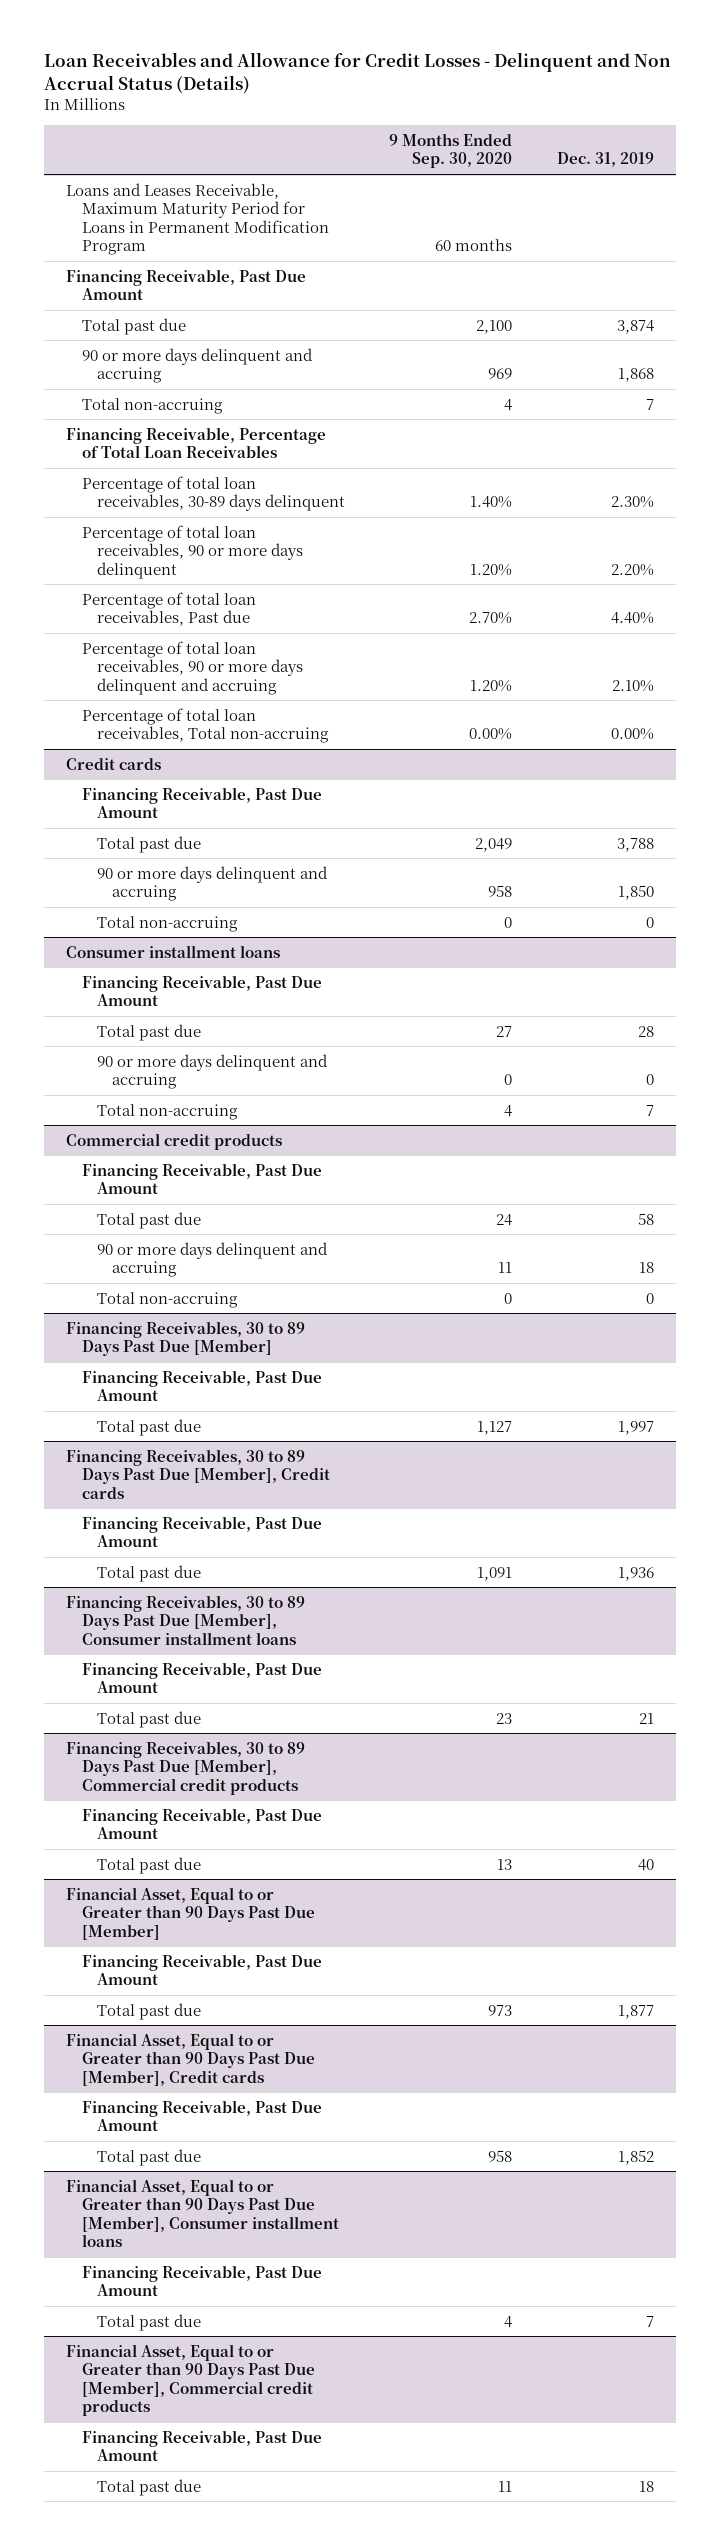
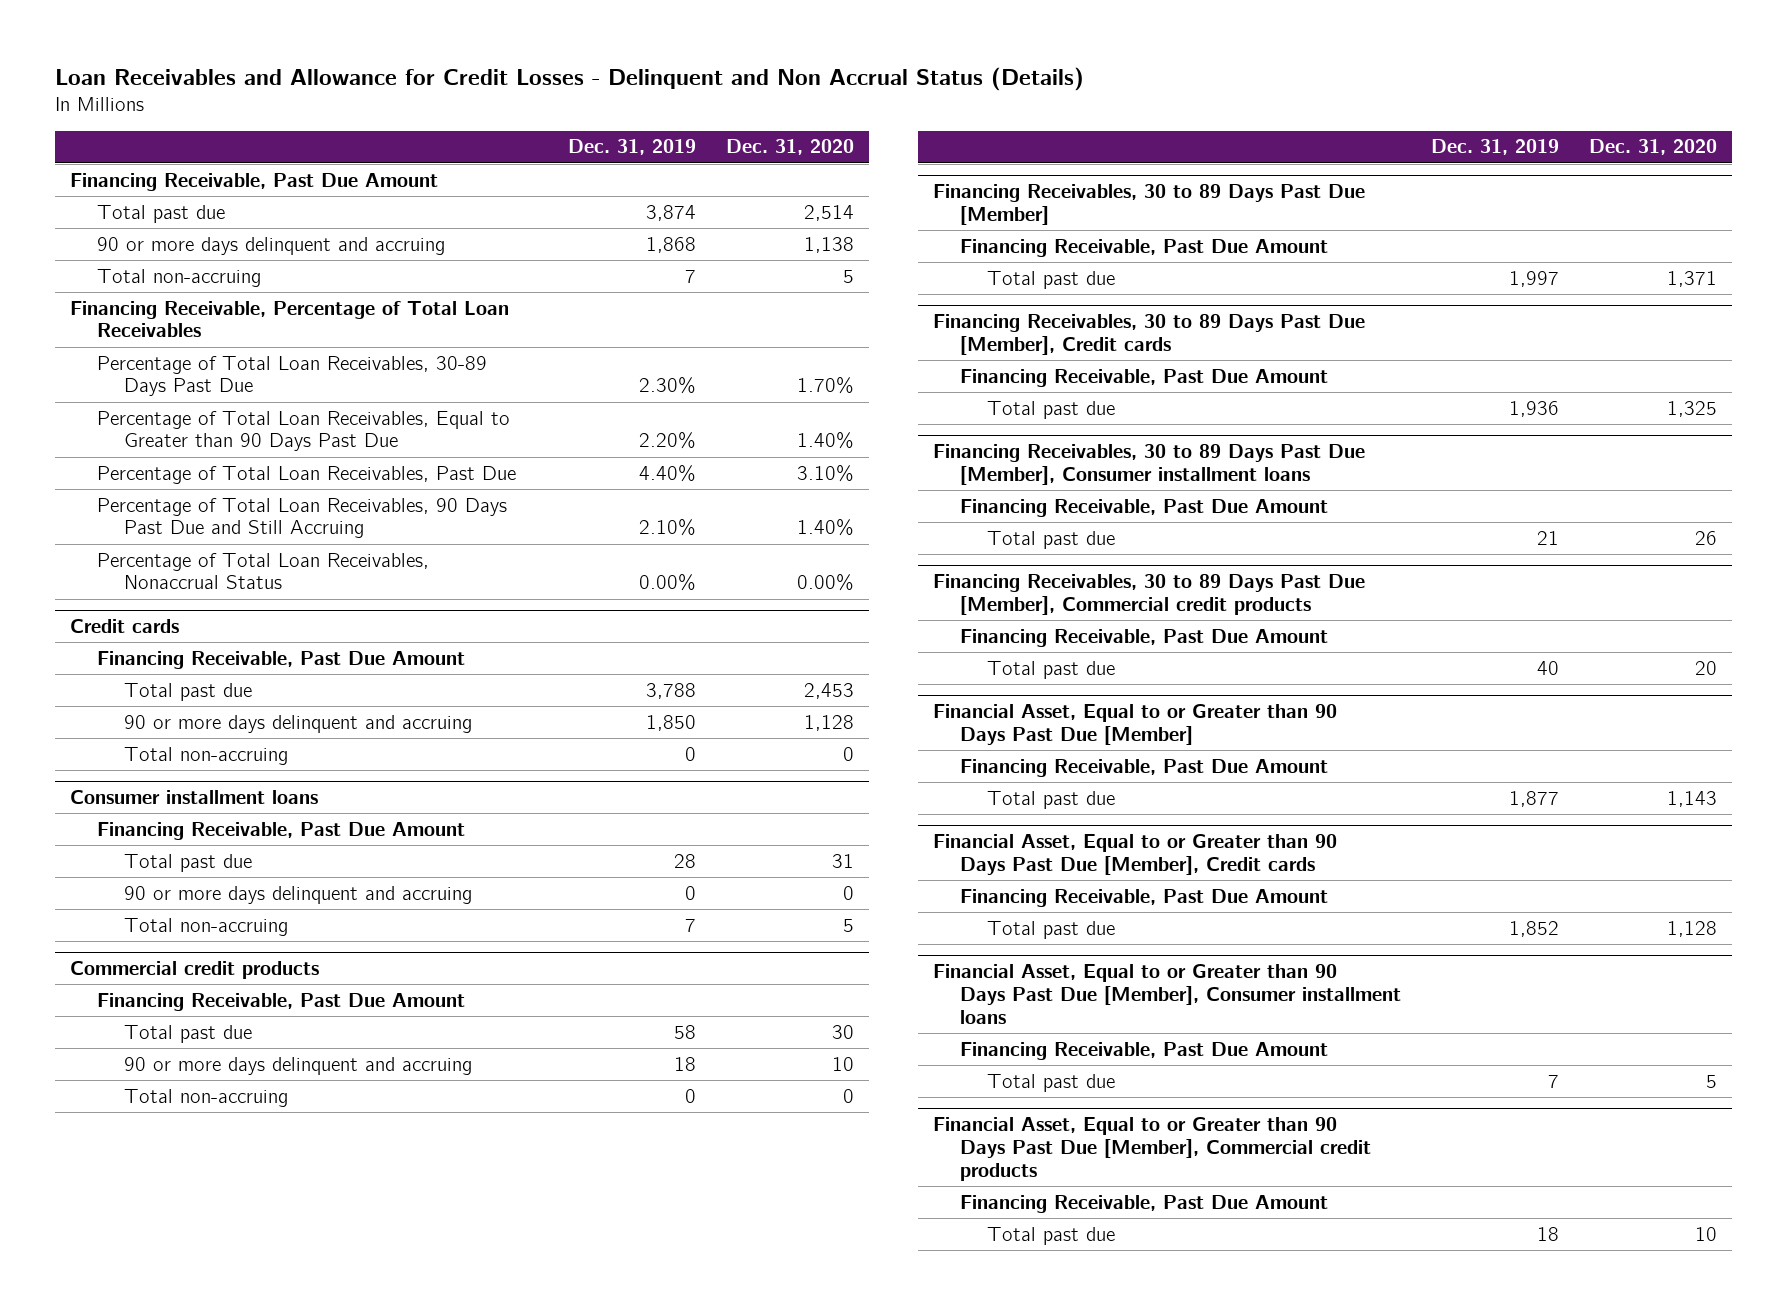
- | 9 Months Ended Sep. 30, 2020 | Dec. 31, 2019
+ | Dec. 31, 2019 | Dec. 31, 2020
- Loans and Leases Receivable, Maximum Maturity Period for Loans in Permanent Modification Program | 60 months |
- Percentage of total loan receivables, 30-89 days delinquent | 1.40% | 2.30%
- Percentage of total loan receivables, 90 or more days delinquent | 1.20% | 2.20%
- Percentage of total loan receivables, Past due | 2.70% | 4.40%
- Percentage of total loan receivables, 90 or more days delinquent and accruing | 1.20% | 2.10%
- Percentage of total loan receivables, Total non-accruing | 0.00% | 0.00%
+ Percentage of Total Loan Receivables, 30-89 Days Past Due | 2.30% | 1.70%
+ Percentage of Total Loan Receivables, Equal to Greater than 90 Days Past Due | 2.20% | 1.40%
+ Percentage of Total Loan Receivables, Past Due | 4.40% | 3.10%
+ Percentage of Total Loan Receivables, 90 Days Past Due and Still Accruing | 2.10% | 1.40%
+ Percentage of Total Loan Receivables, Nonaccrual Status | 0.00% | 0.00%

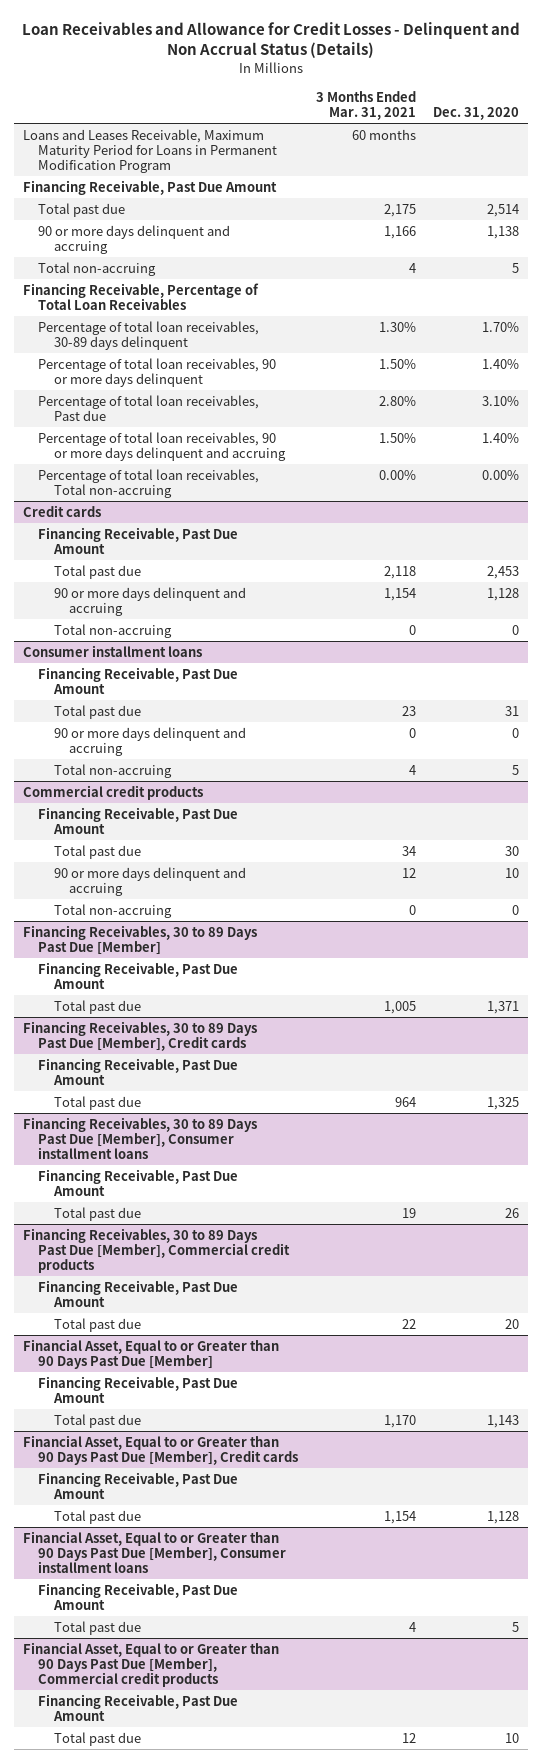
- | Dec. 31, 2019 | Dec. 31, 2020
+ | 3 Months Ended Mar. 31, 2021 | Dec. 31, 2020
+ Loans and Leases Receivable, Maximum Maturity Period for Loans in Permanent Modification Program | 60 months |
- Percentage of Total Loan Receivables, 30-89 Days Past Due | 2.30% | 1.70%
- Percentage of Total Loan Receivables, Equal to Greater than 90 Days Past Due | 2.20% | 1.40%
- Percentage of Total Loan Receivables, Past Due | 4.40% | 3.10%
- Percentage of Total Loan Receivables, 90 Days Past Due and Still Accruing | 2.10% | 1.40%
- Percentage of Total Loan Receivables, Nonaccrual Status | 0.00% | 0.00%
+ Percentage of total loan receivables, 30-89 days delinquent | 1.30% | 1.70%
+ Percentage of total loan receivables, 90 or more days delinquent | 1.50% | 1.40%
+ Percentage of total loan receivables, Past due | 2.80% | 3.10%
+ Percentage of total loan receivables, 90 or more days delinquent and accruing | 1.50% | 1.40%
+ Percentage of total loan receivables, Total non-accruing | 0.00% | 0.00%

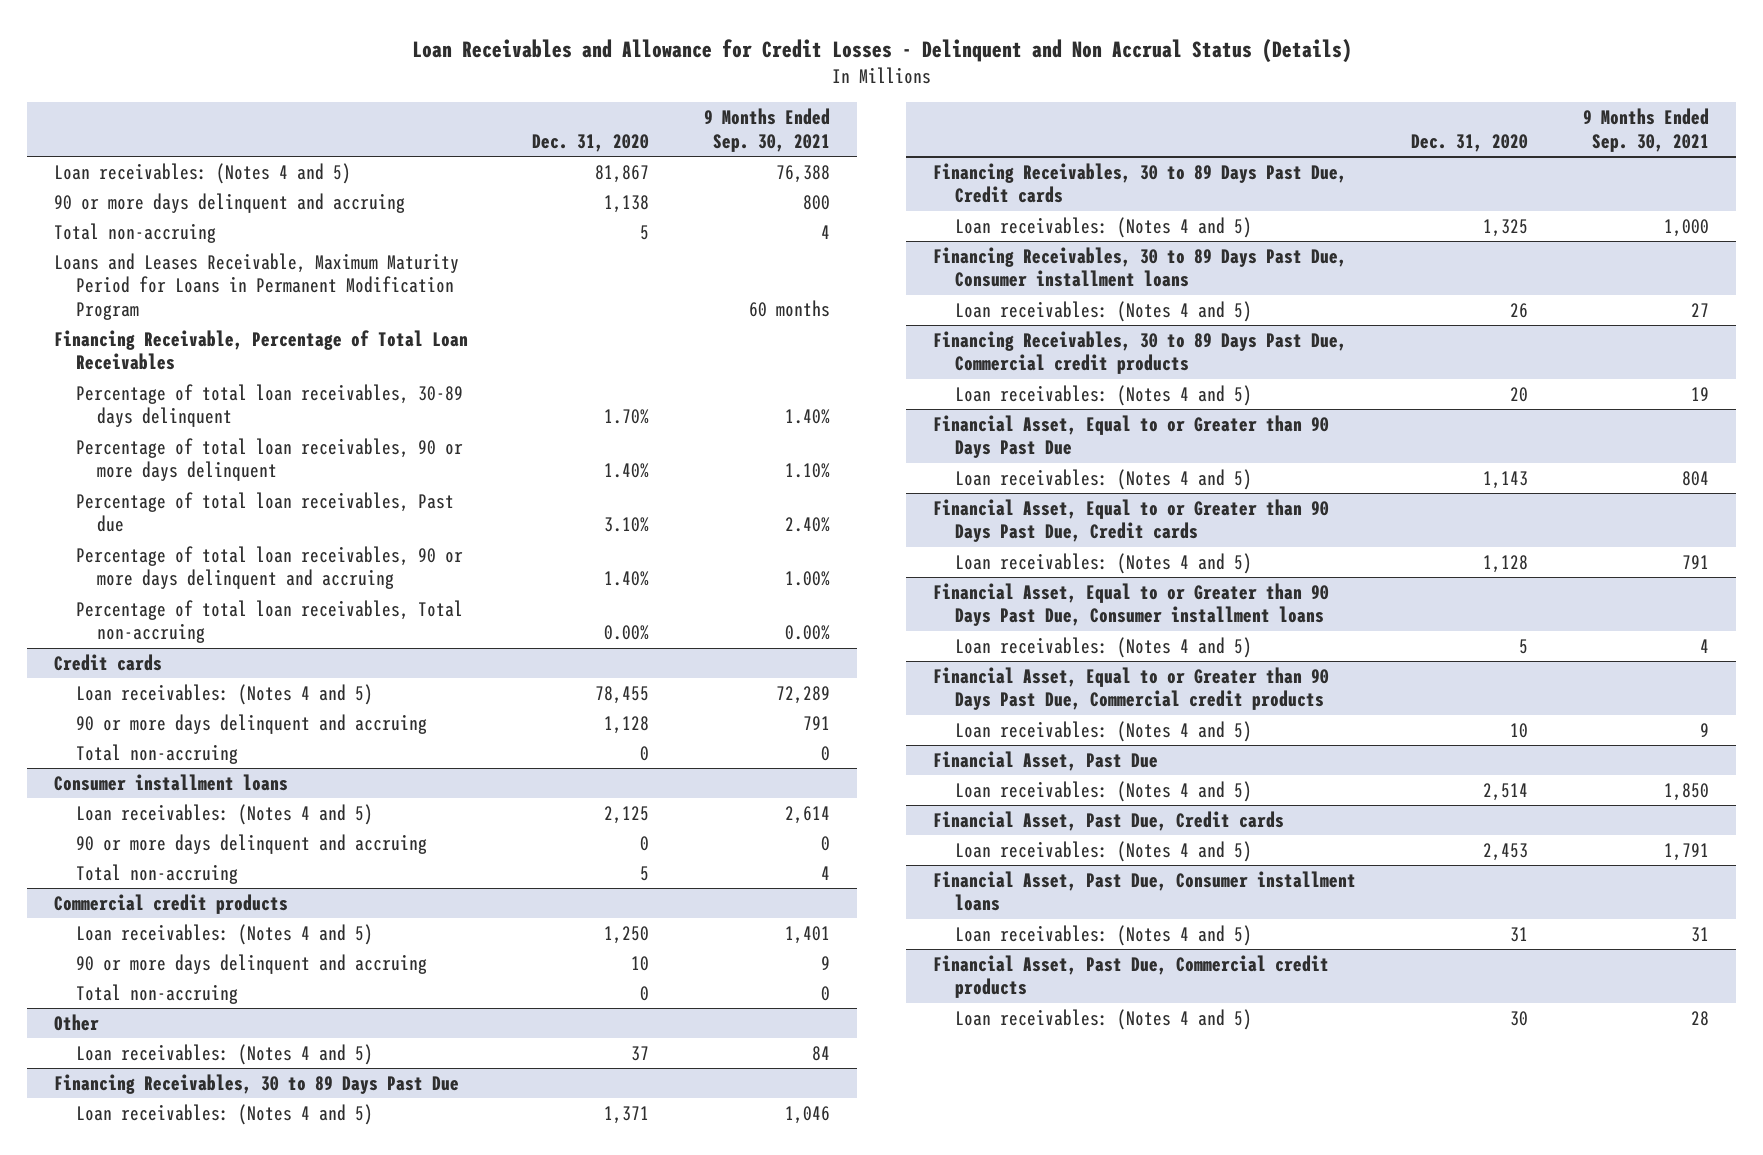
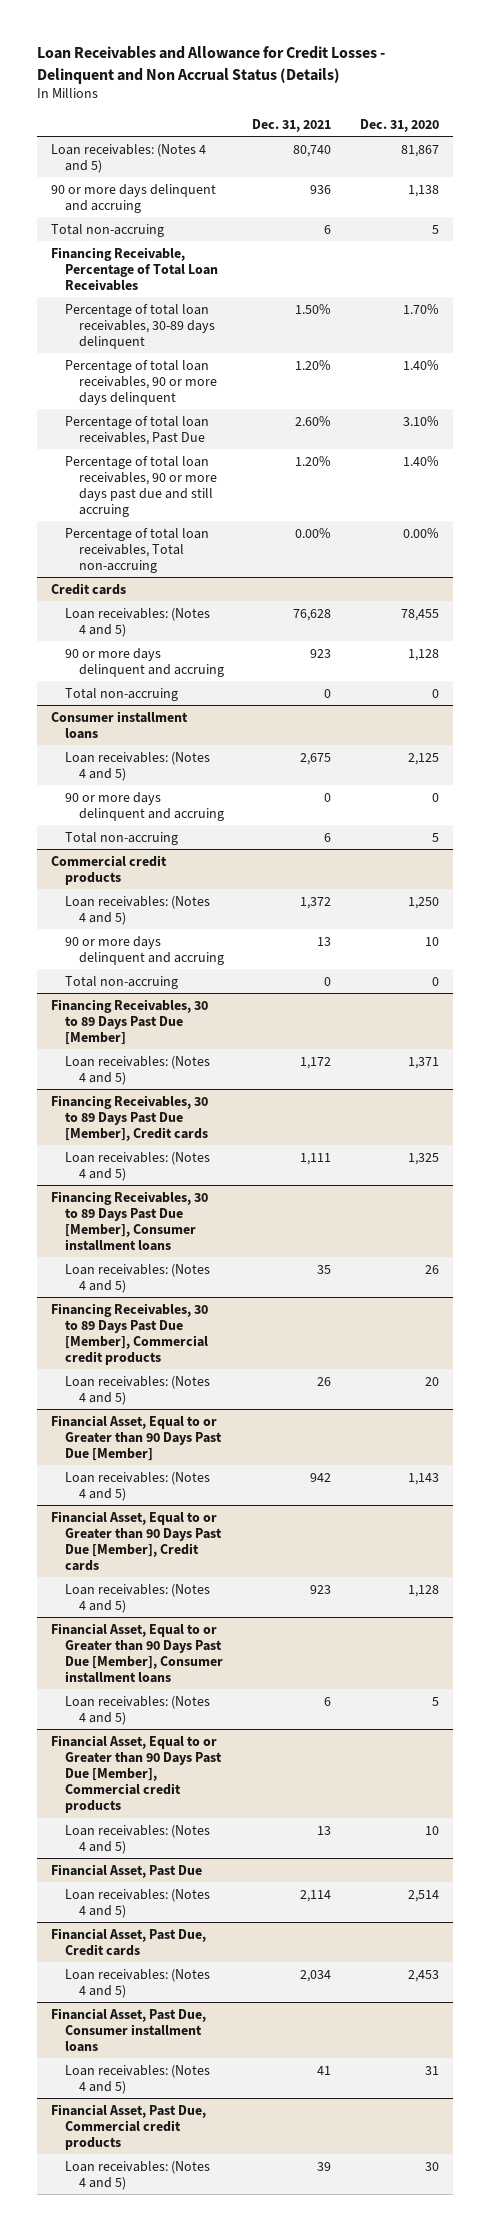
- | Dec. 31, 2020 | 9 Months Ended Sep. 30, 2021
+ | Dec. 31, 2021 | Dec. 31, 2020
- Loans and Leases Receivable, Maximum Maturity Period for Loans in Permanent Modification Program | | 60 months
- Percentage of total loan receivables, Past due | 3.10% | 2.40%
- Percentage of total loan receivables, 90 or more days delinquent and accruing | 1.40% | 1.00%
+ Percentage of total loan receivables, Past Due | 2.60% | 3.10%
+ Percentage of total loan receivables, 90 or more days past due and still accruing | 1.20% | 1.40%
- Other
- Loan receivables: (Notes 4 and 5) | 37 | 84
- Financing Receivables, 30 to 89 Days Past Due
+ Financing Receivables, 30 to 89 Days Past Due [Member]
- Financing Receivables, 30 to 89 Days Past Due, Credit cards
+ Financing Receivables, 30 to 89 Days Past Due [Member], Credit cards
- Financing Receivables, 30 to 89 Days Past Due, Consumer installment loans
+ Financing Receivables, 30 to 89 Days Past Due [Member], Consumer installment loans
- Financing Receivables, 30 to 89 Days Past Due, Commercial credit products
+ Financing Receivables, 30 to 89 Days Past Due [Member], Commercial credit products
- Financial Asset, Equal to or Greater than 90 Days Past Due
+ Financial Asset, Equal to or Greater than 90 Days Past Due [Member]
- Financial Asset, Equal to or Greater than 90 Days Past Due, Credit cards
+ Financial Asset, Equal to or Greater than 90 Days Past Due [Member], Credit cards
- Financial Asset, Equal to or Greater than 90 Days Past Due, Consumer installment loans
+ Financial Asset, Equal to or Greater than 90 Days Past Due [Member], Consumer installment loans
- Financial Asset, Equal to or Greater than 90 Days Past Due, Commercial credit products
+ Financial Asset, Equal to or Greater than 90 Days Past Due [Member], Commercial credit products

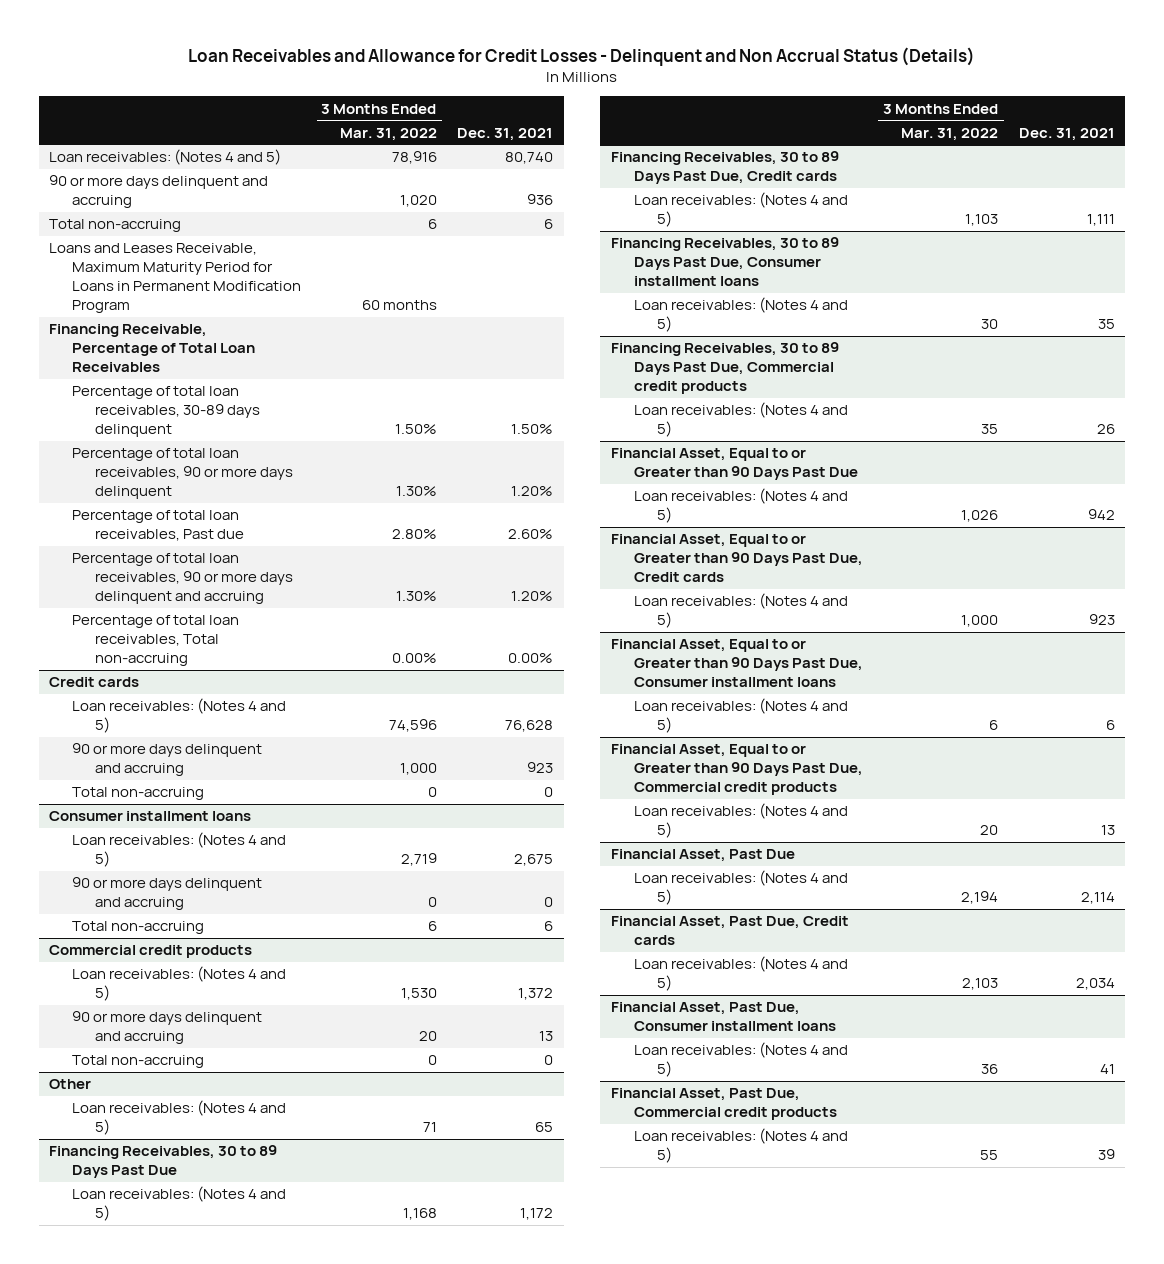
- | Dec. 31, 2021 | Dec. 31, 2020
+ | 3 Months Ended Mar. 31, 2022 | Dec. 31, 2021
+ Loans and Leases Receivable, Maximum Maturity Period for Loans in Permanent Modification Program | 60 months |
- Percentage of total loan receivables, Past Due | 2.60% | 3.10%
- Percentage of total loan receivables, 90 or more days past due and still accruing | 1.20% | 1.40%
+ Percentage of total loan receivables, Past due | 2.80% | 2.60%
+ Percentage of total loan receivables, 90 or more days delinquent and accruing | 1.30% | 1.20%
- Financing Receivables, 30 to 89 Days Past Due [Member]
+ Other
+ Loan receivables: (Notes 4 and 5) | 71 | 65
+ Financing Receivables, 30 to 89 Days Past Due
- Financing Receivables, 30 to 89 Days Past Due [Member], Credit cards
+ Financing Receivables, 30 to 89 Days Past Due, Credit cards
- Financing Receivables, 30 to 89 Days Past Due [Member], Consumer installment loans
+ Financing Receivables, 30 to 89 Days Past Due, Consumer installment loans
- Financing Receivables, 30 to 89 Days Past Due [Member], Commercial credit products
+ Financing Receivables, 30 to 89 Days Past Due, Commercial credit products
- Financial Asset, Equal to or Greater than 90 Days Past Due [Member]
+ Financial Asset, Equal to or Greater than 90 Days Past Due
- Financial Asset, Equal to or Greater than 90 Days Past Due [Member], Credit cards
+ Financial Asset, Equal to or Greater than 90 Days Past Due, Credit cards
- Financial Asset, Equal to or Greater than 90 Days Past Due [Member], Consumer installment loans
+ Financial Asset, Equal to or Greater than 90 Days Past Due, Consumer installment loans
- Financial Asset, Equal to or Greater than 90 Days Past Due [Member], Commercial credit products
+ Financial Asset, Equal to or Greater than 90 Days Past Due, Commercial credit products

